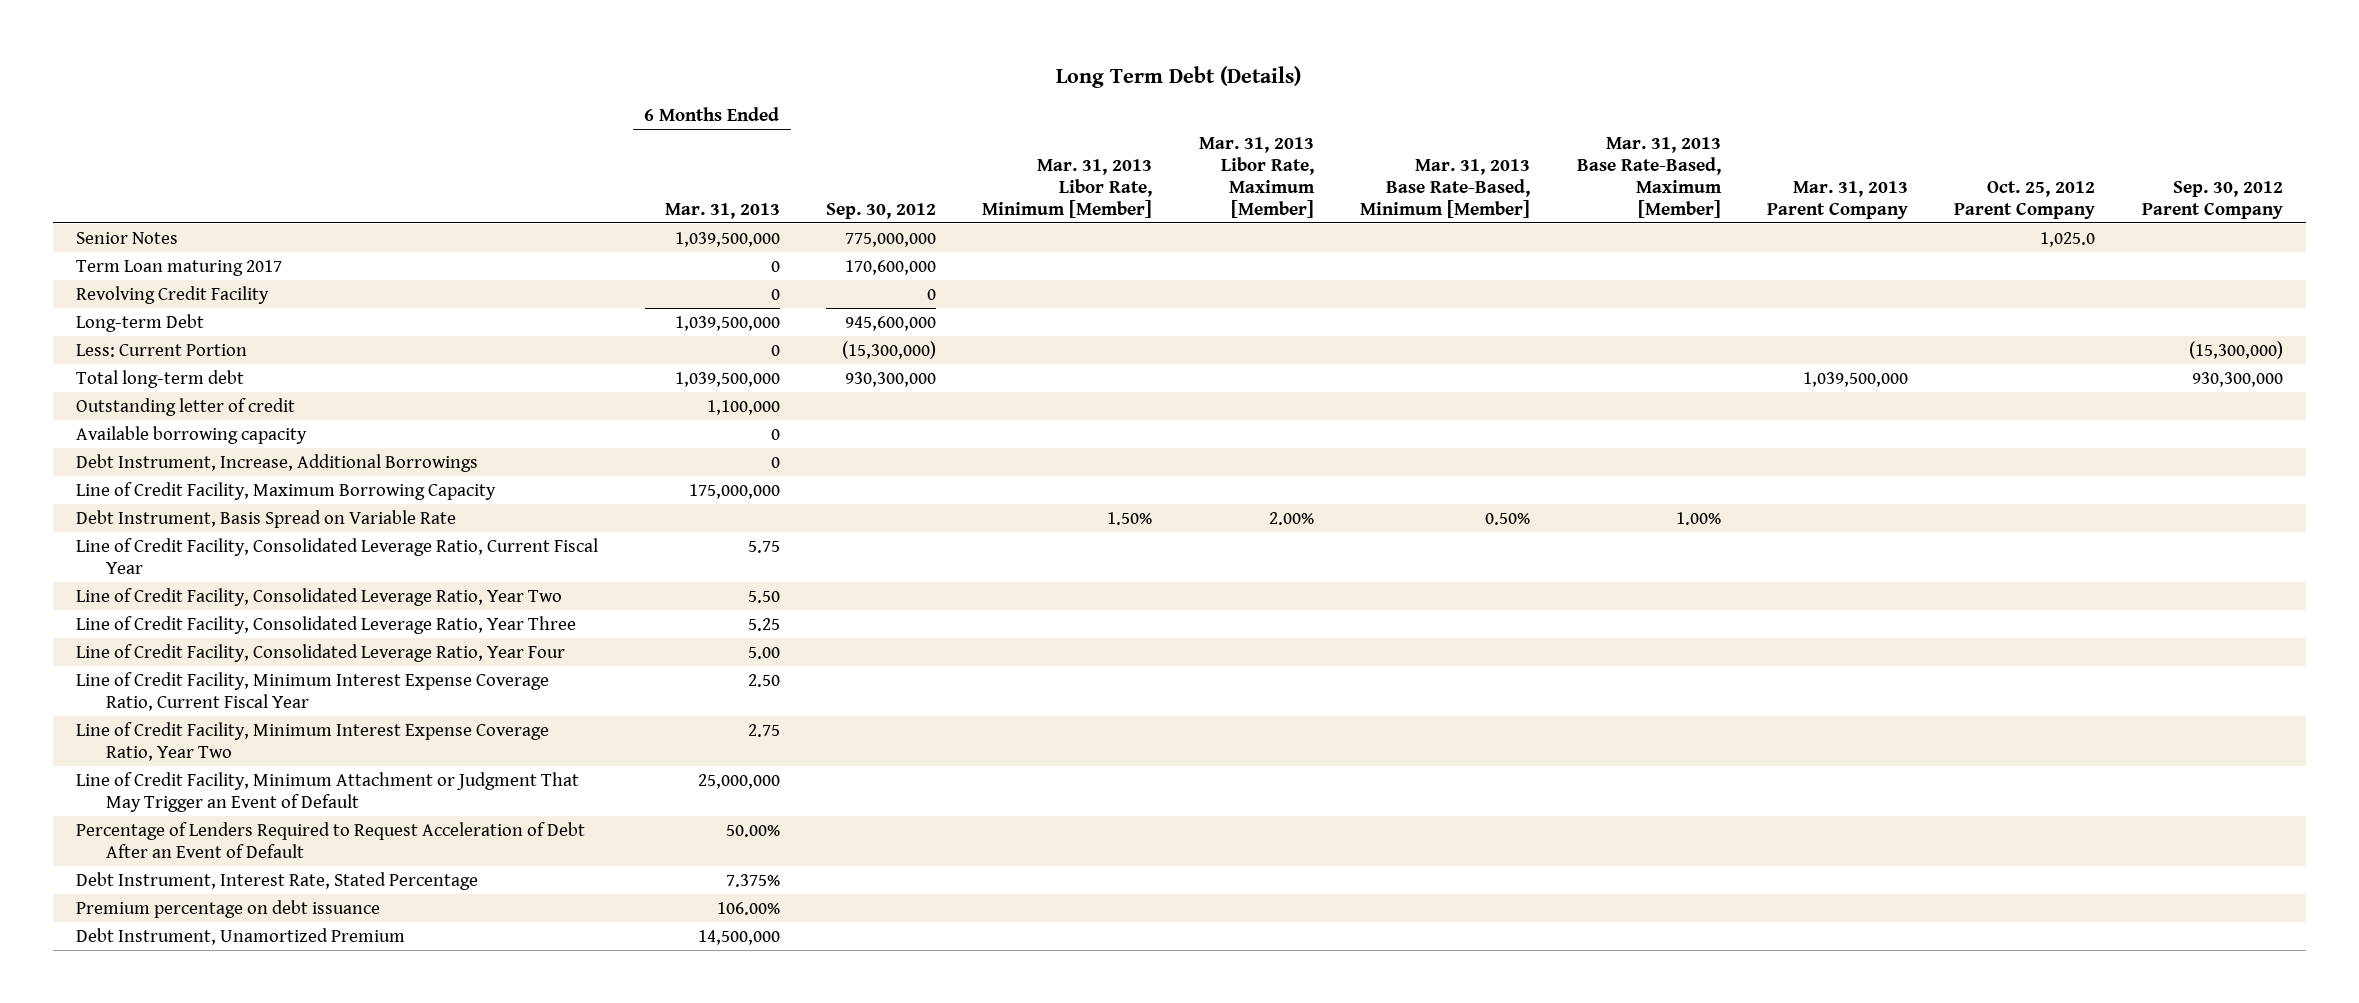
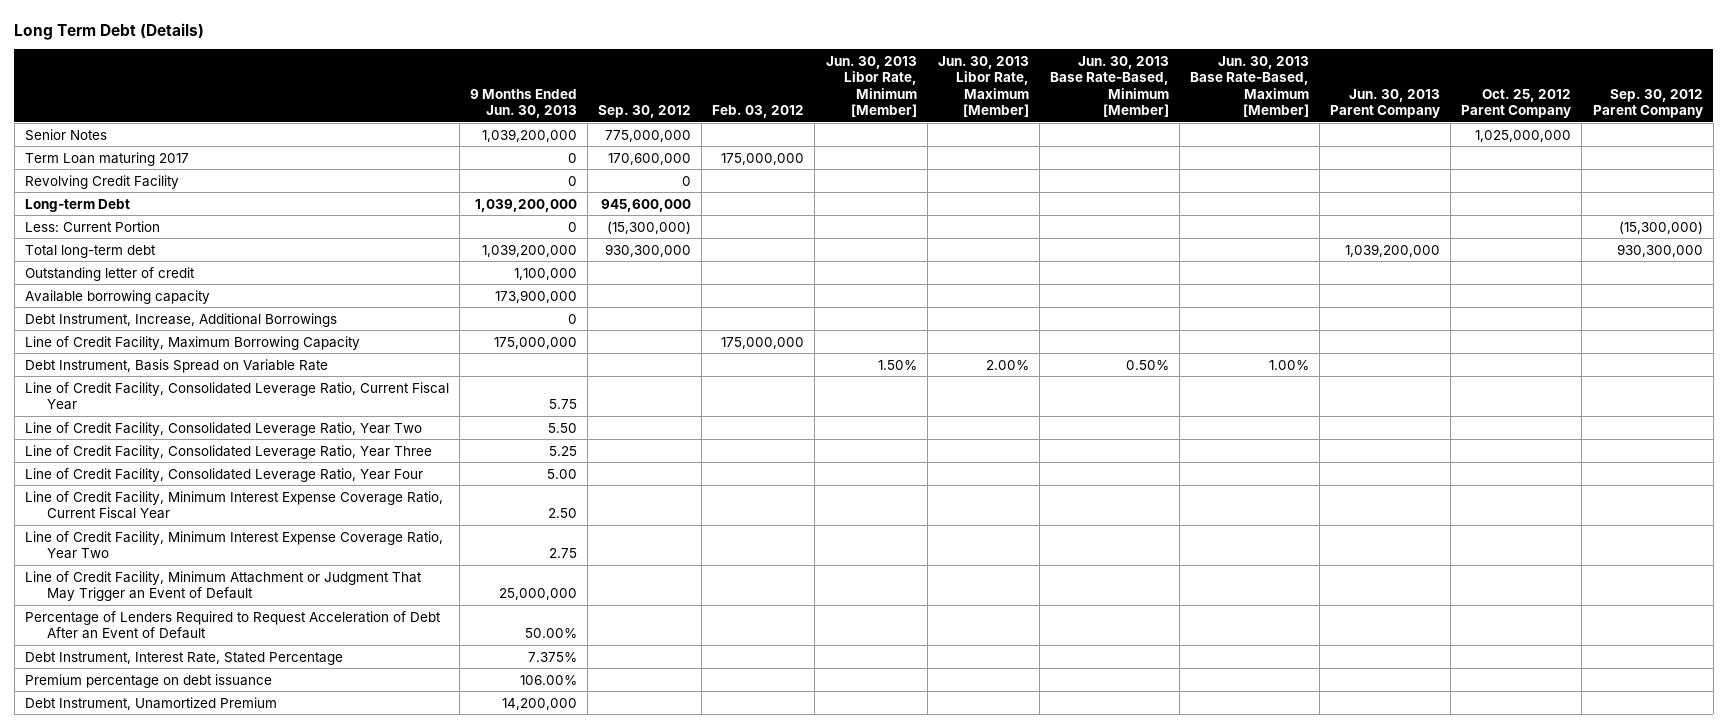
- | 6 Months Ended Mar. 31, 2013 | Sep. 30, 2012 | Mar. 31, 2013 Libor Rate, Minimum [Member] | Mar. 31, 2013 Libor Rate, Maximum [Member] | Mar. 31, 2013 Base Rate-Based, Minimum [Member] | Mar. 31, 2013 Base Rate-Based, Maximum [Member] | Mar. 31, 2013 Parent Company | Oct. 25, 2012 Parent Company | Sep. 30, 2012 Parent Company
+ | 9 Months Ended Jun. 30, 2013 | Sep. 30, 2012 | Feb. 03, 2012 | Jun. 30, 2013 Libor Rate, Minimum [Member] | Jun. 30, 2013 Libor Rate, Maximum [Member] | Jun. 30, 2013 Base Rate-Based, Minimum [Member] | Jun. 30, 2013 Base Rate-Based, Maximum [Member] | Jun. 30, 2013 Parent Company | Oct. 25, 2012 Parent Company | Sep. 30, 2012 Parent Company
- Senior Notes | 1,039,500,000 | 775,000,000 | | | | | | 1,025.0 |
+ Senior Notes | 1,039,200,000 | 775,000,000 | | | | | | | 1,025,000,000 |

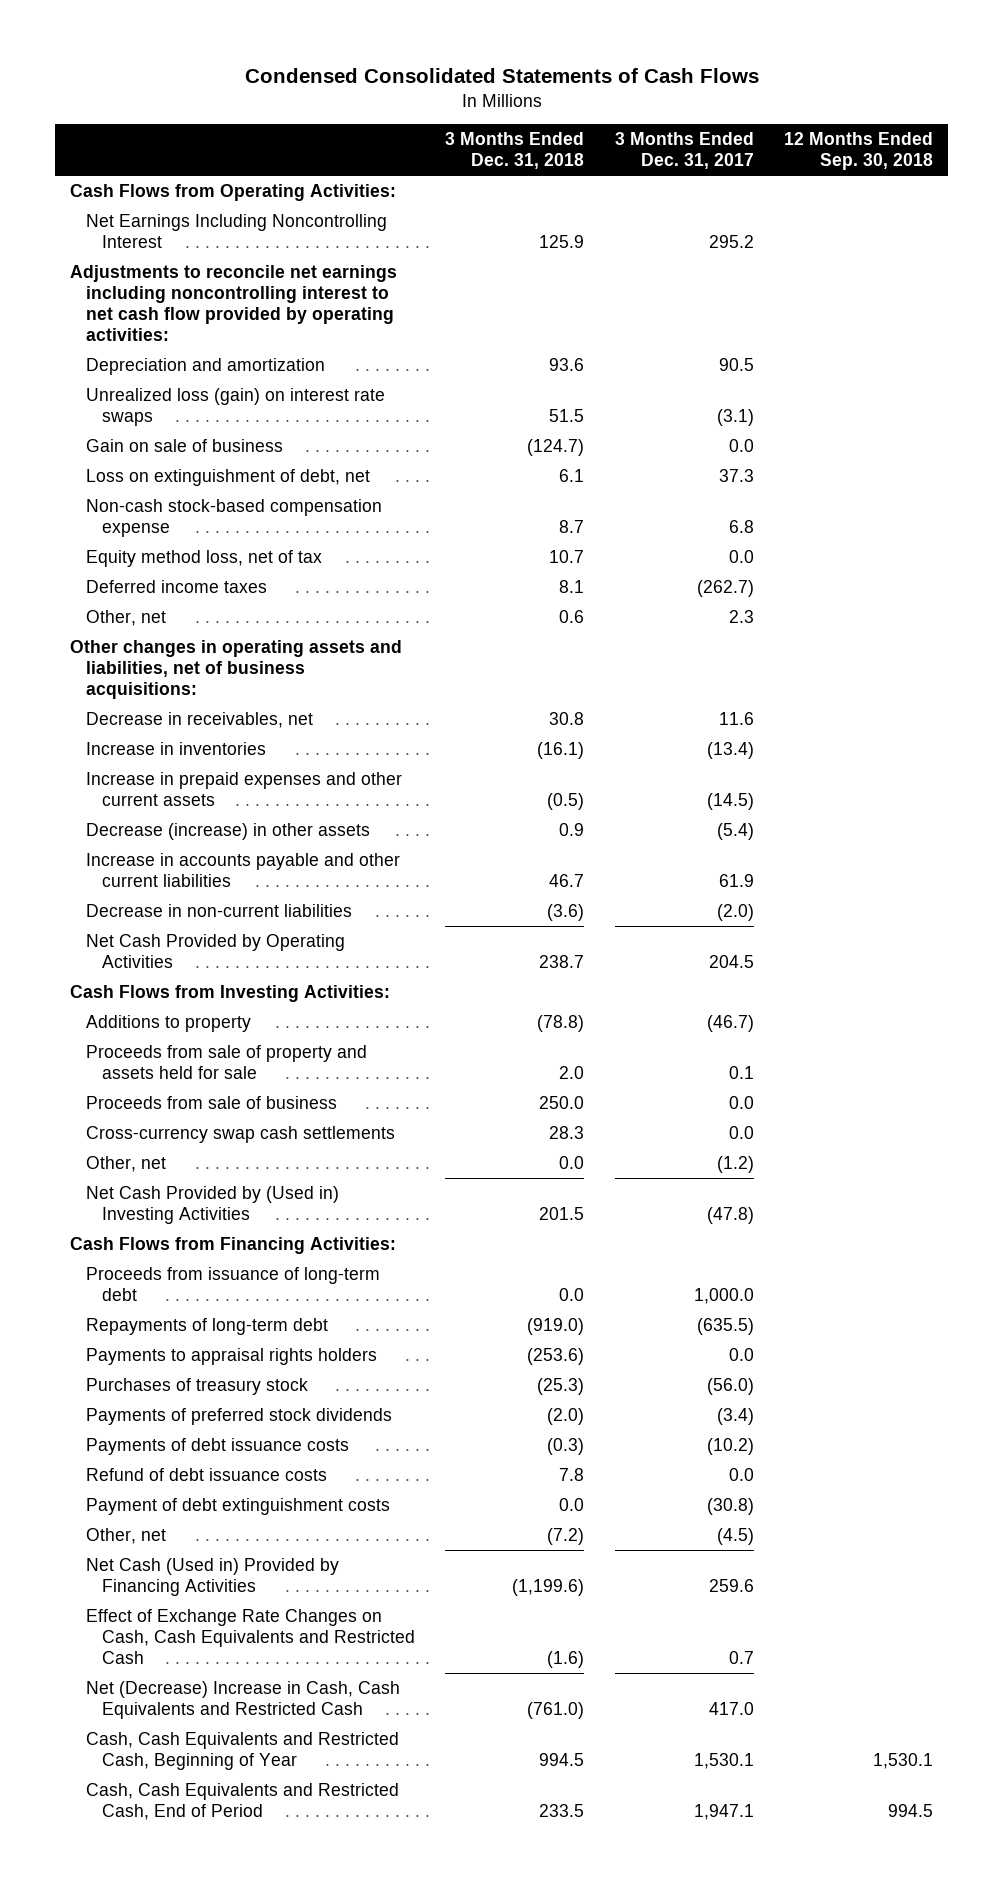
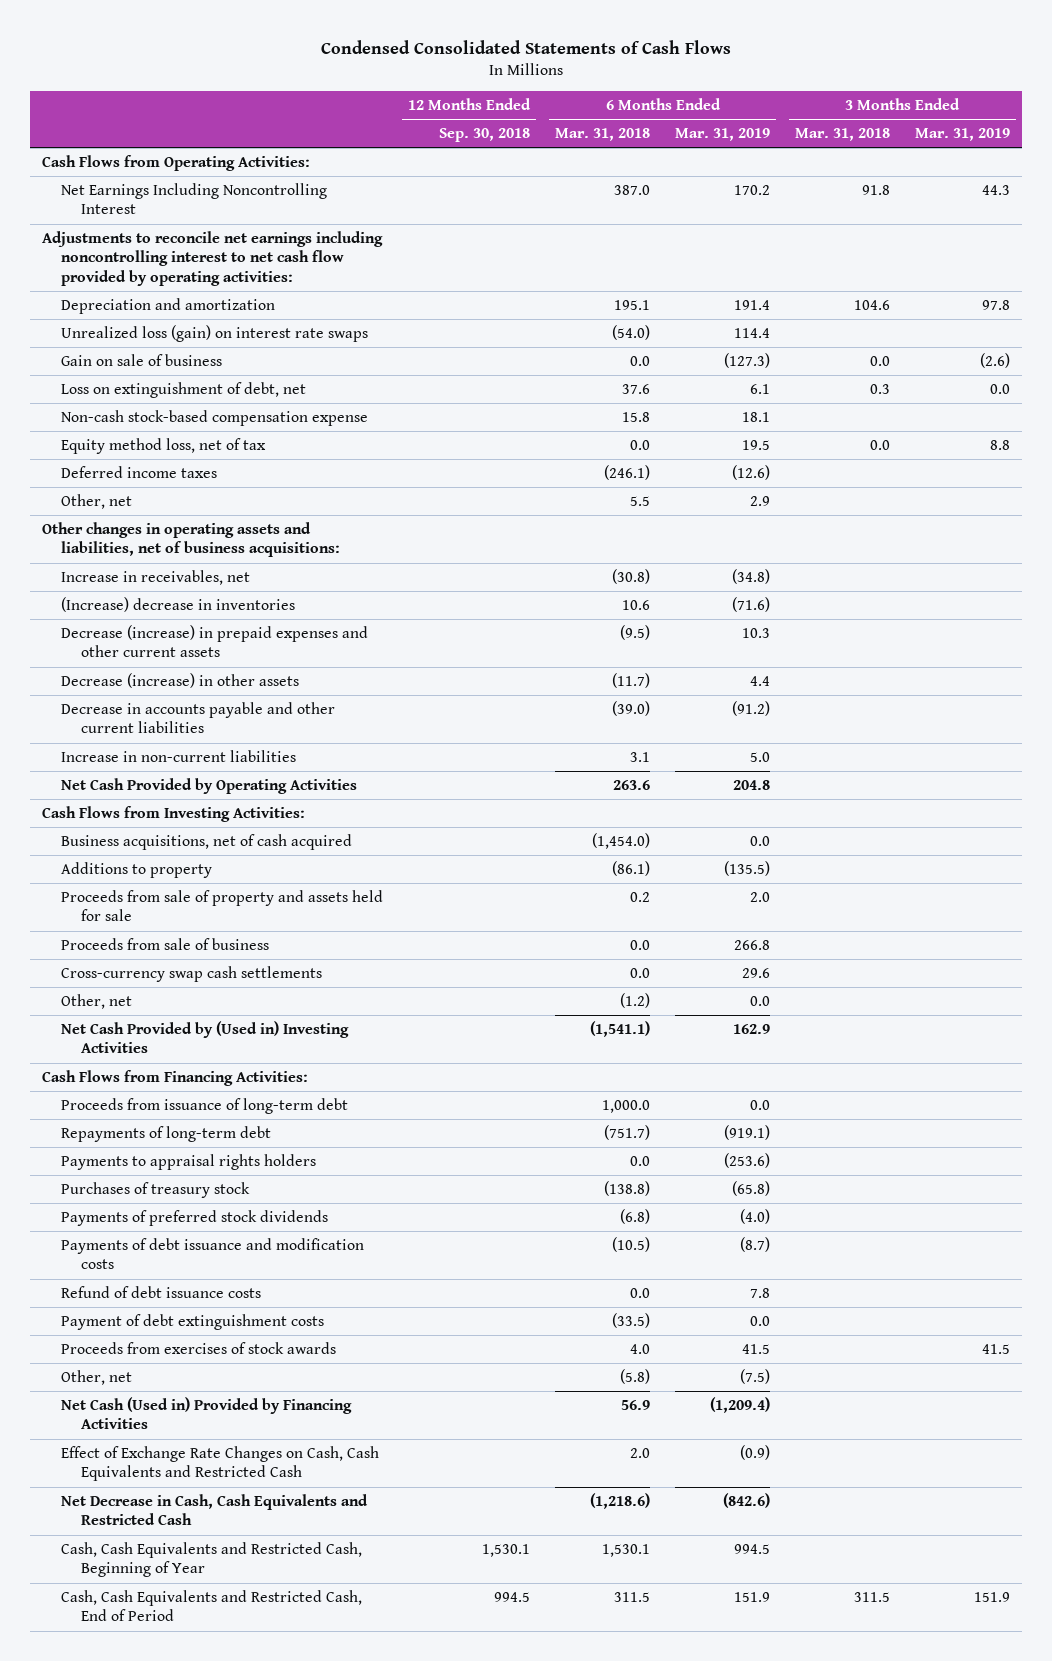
- | 3 Months Ended Dec. 31, 2018 | 3 Months Ended Dec. 31, 2017 | 12 Months Ended Sep. 30, 2018
+ | 12 Months Ended Sep. 30, 2018 | 6 Months Ended Mar. 31, 2018 | 6 Months Ended Mar. 31, 2019 | 3 Months Ended Mar. 31, 2018 | 3 Months Ended Mar. 31, 2019
- Decrease in receivables, net | 30.8 | 11.6 |
- Increase in inventories | (16.1) | (13.4) |
- Increase in prepaid expenses and other current assets | (0.5) | (14.5) |
+ Increase in receivables, net | | (30.8) | (34.8) | |
+ (Increase) decrease in inventories | | 10.6 | (71.6) | |
+ Decrease (increase) in prepaid expenses and other current assets | | (9.5) | 10.3 | |
- Increase in accounts payable and other current liabilities | 46.7 | 61.9 |
- Decrease in non-current liabilities | (3.6) | (2.0) |
+ Decrease in accounts payable and other current liabilities | | (39.0) | (91.2) | |
+ Increase in non-current liabilities | | 3.1 | 5.0 | |
+ Business acquisitions, net of cash acquired | | (1,454.0) | 0.0 | |
- Payments of debt issuance costs | (0.3) | (10.2) |
+ Payments of debt issuance and modification costs | | (10.5) | (8.7) | |
+ Proceeds from exercises of stock awards | | 4.0 | 41.5 | | 41.5
- Net (Decrease) Increase in Cash, Cash Equivalents and Restricted Cash | (761.0) | 417.0 |
+ Net Decrease in Cash, Cash Equivalents and Restricted Cash | | (1,218.6) | (842.6) | |

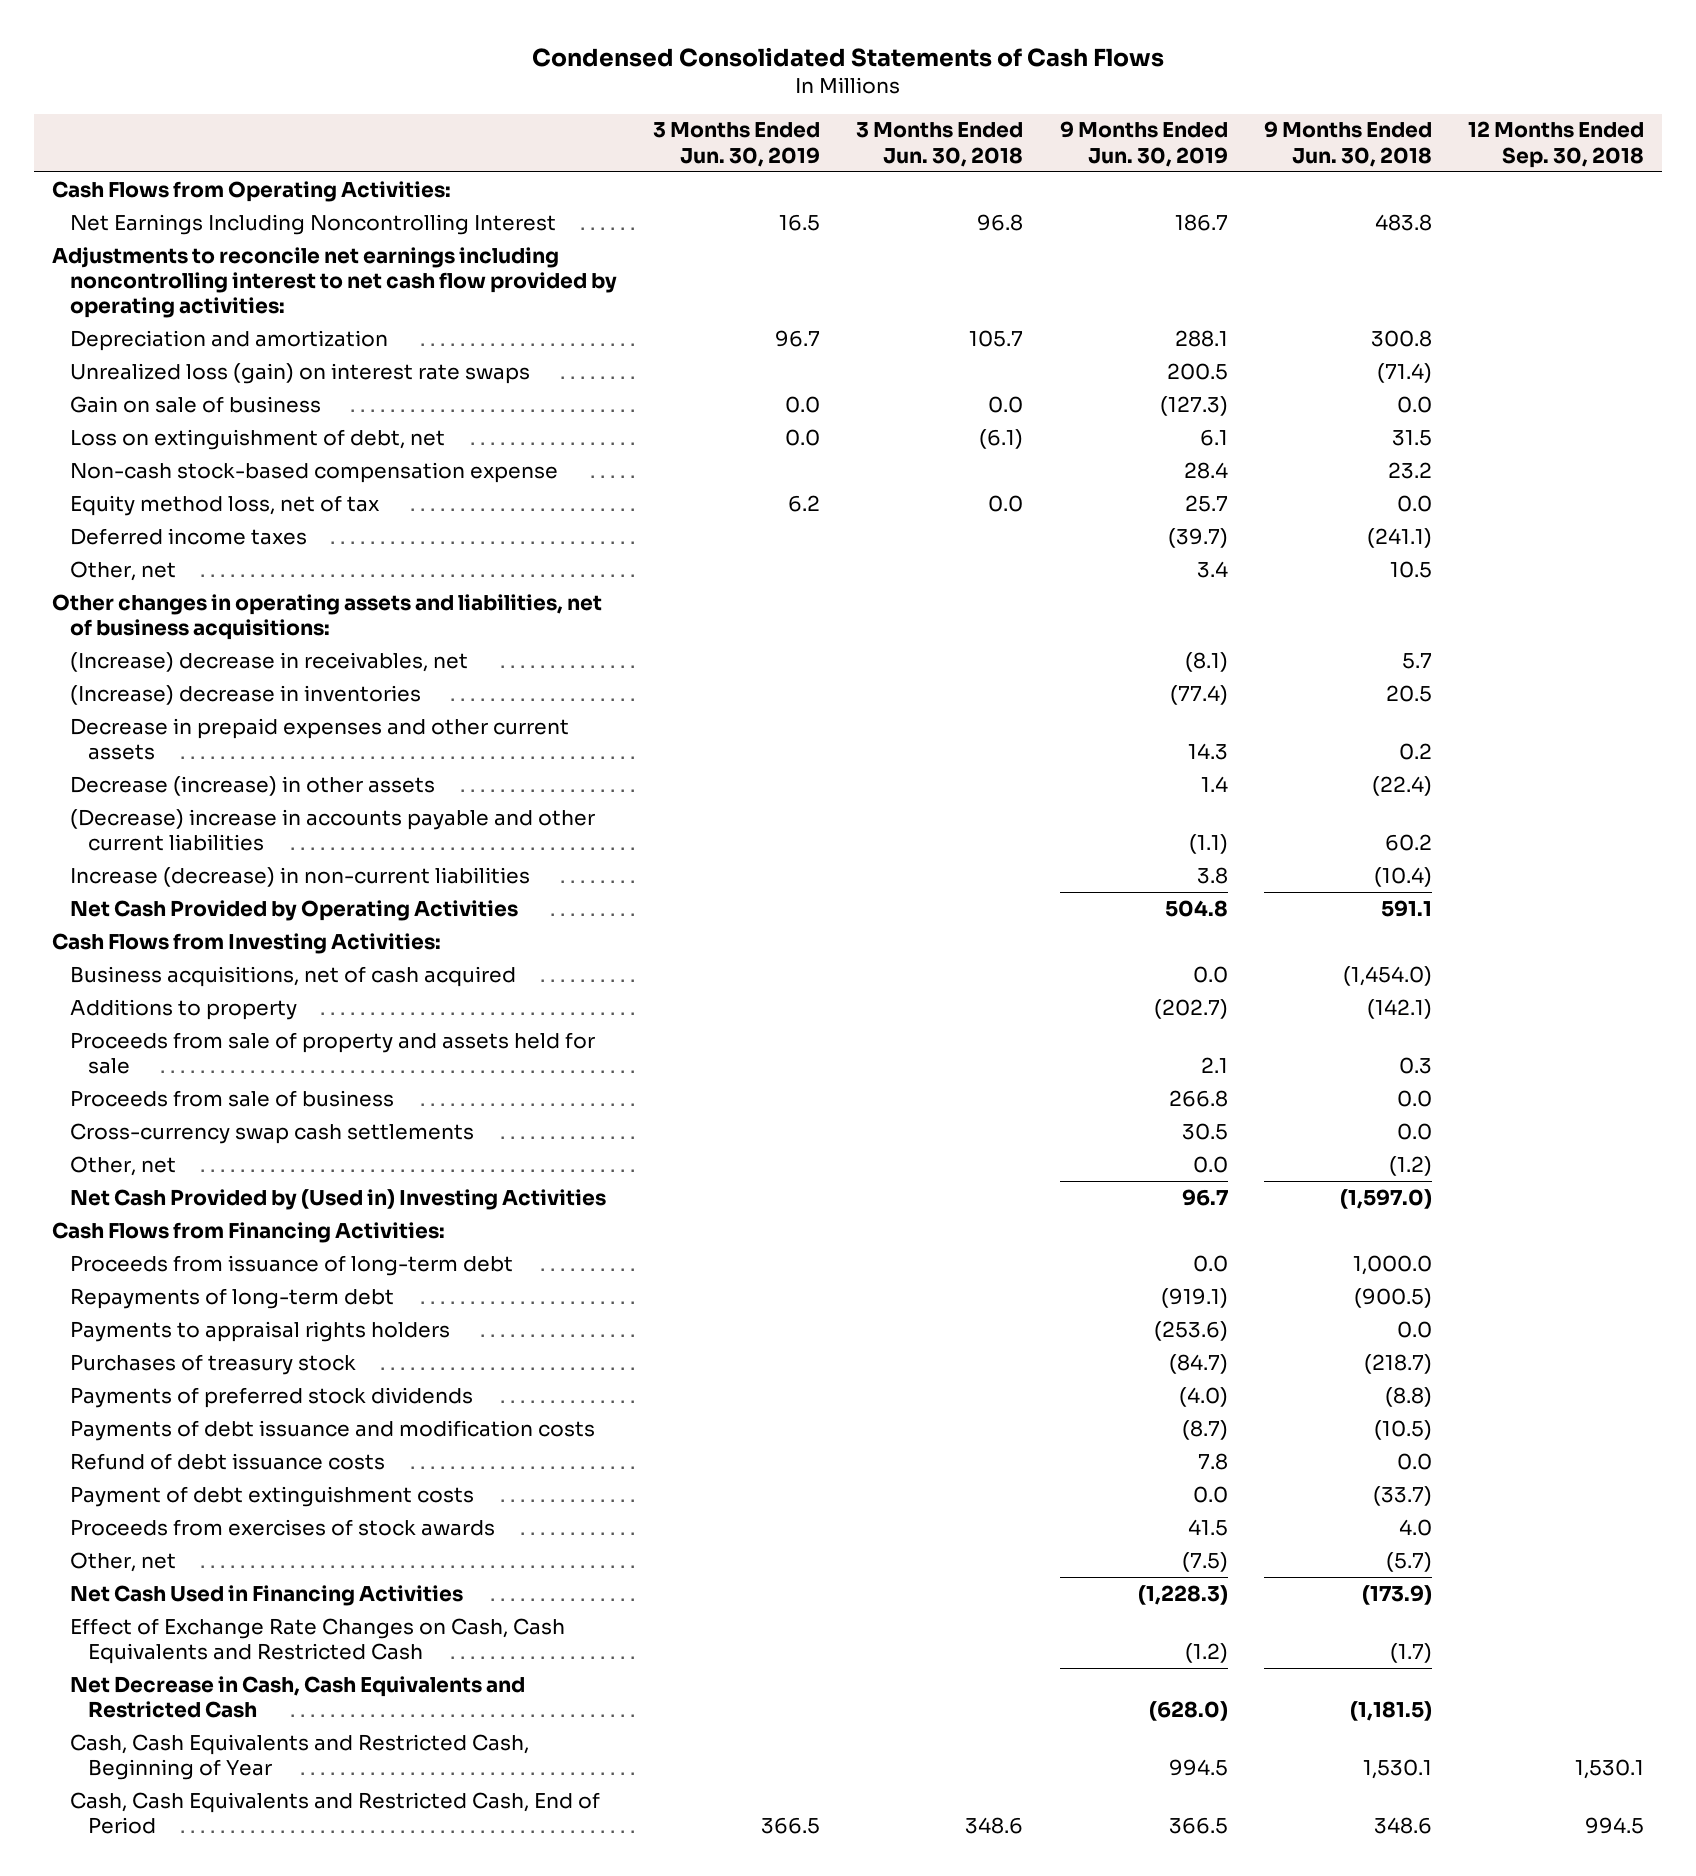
- | 12 Months Ended Sep. 30, 2018 | 6 Months Ended Mar. 31, 2018 | 6 Months Ended Mar. 31, 2019 | 3 Months Ended Mar. 31, 2018 | 3 Months Ended Mar. 31, 2019
+ | 3 Months Ended Jun. 30, 2019 | 3 Months Ended Jun. 30, 2018 | 9 Months Ended Jun. 30, 2019 | 9 Months Ended Jun. 30, 2018 | 12 Months Ended Sep. 30, 2018
- Increase in receivables, net | | (30.8) | (34.8) | |
+ (Increase) decrease in receivables, net | | | (8.1) | 5.7 |
- Decrease (increase) in prepaid expenses and other current assets | | (9.5) | 10.3 | |
+ Decrease in prepaid expenses and other current assets | | | 14.3 | 0.2 |
- Decrease in accounts payable and other current liabilities | | (39.0) | (91.2) | |
- Increase in non-current liabilities | | 3.1 | 5.0 | |
+ (Decrease) increase in accounts payable and other current liabilities | | | (1.1) | 60.2 |
+ Increase (decrease) in non-current liabilities | | | 3.8 | (10.4) |
- Net Cash (Used in) Provided by Financing Activities | | 56.9 | (1,209.4) | |
+ Net Cash Used in Financing Activities | | | (1,228.3) | (173.9) |

